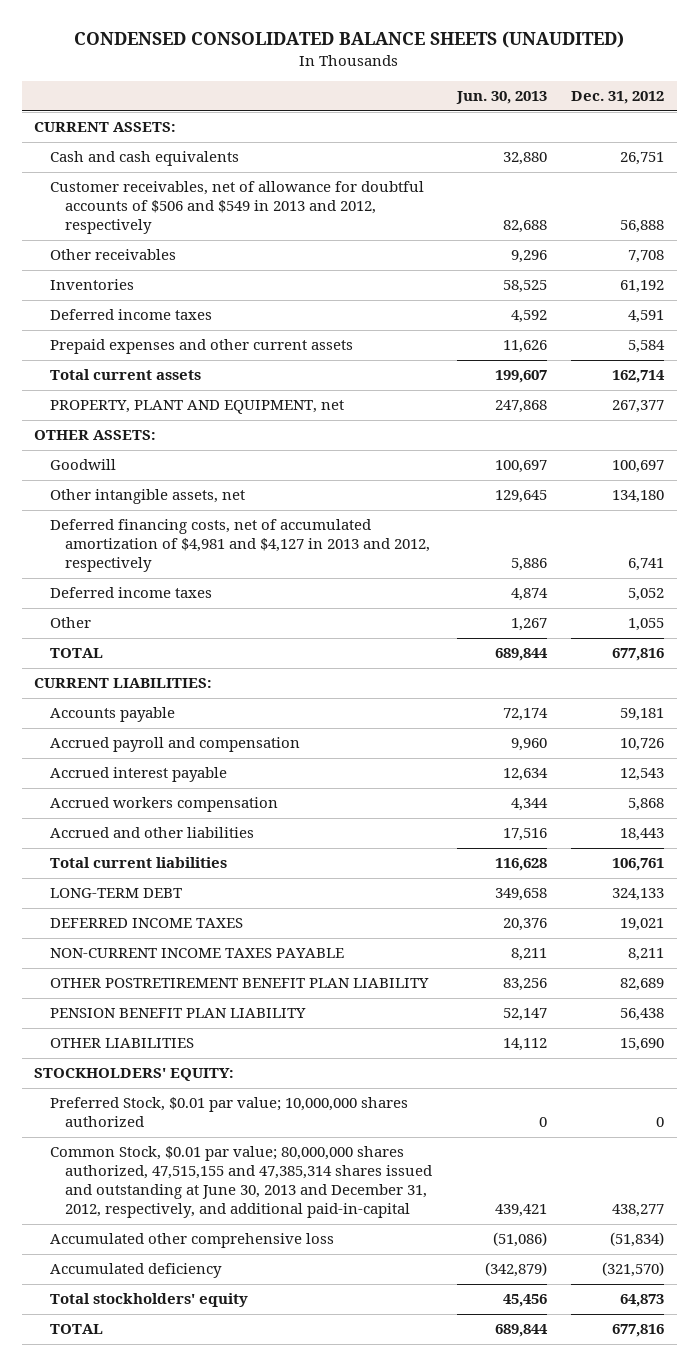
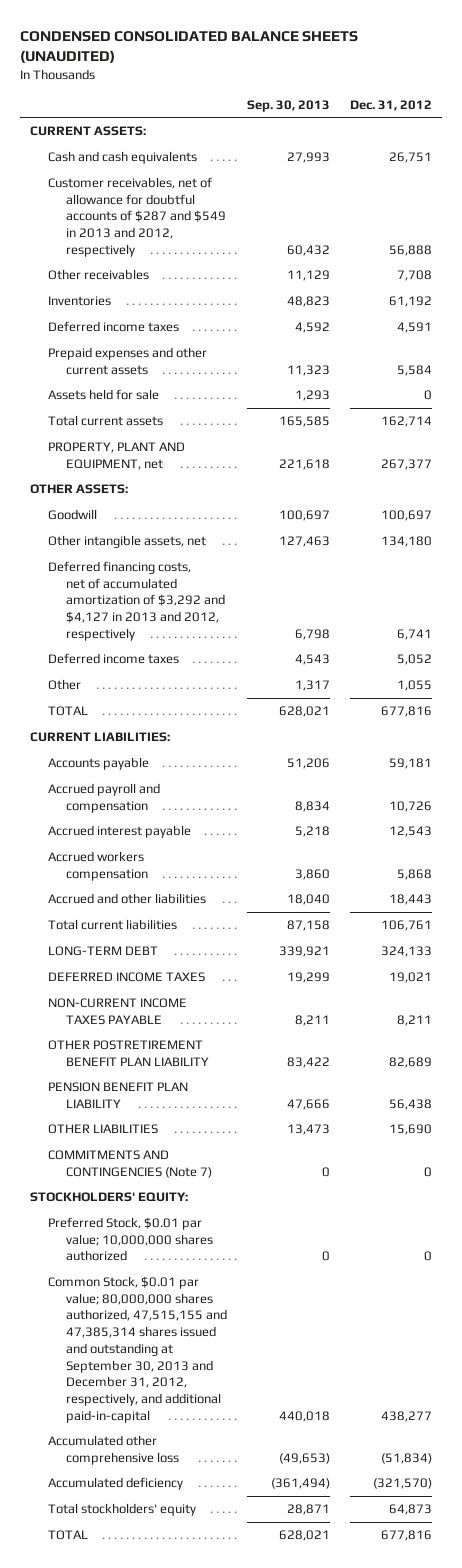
- | Jun. 30, 2013 | Dec. 31, 2012
+ | Sep. 30, 2013 | Dec. 31, 2012
- Customer receivables, net of allowance for doubtful accounts of $506 and $549 in 2013 and 2012, respectively | 82,688 | 56,888
+ Customer receivables, net of allowance for doubtful accounts of $287 and $549 in 2013 and 2012, respectively | 60,432 | 56,888
+ Assets held for sale | 1,293 | 0
- Deferred financing costs, net of accumulated amortization of $4,981 and $4,127 in 2013 and 2012, respectively | 5,886 | 6,741
+ Deferred financing costs, net of accumulated amortization of $3,292 and $4,127 in 2013 and 2012, respectively | 6,798 | 6,741
+ COMMITMENTS AND CONTINGENCIES (Note 7) | 0 | 0
- Common Stock, $0.01 par value; 80,000,000 shares authorized, 47,515,155 and 47,385,314 shares issued and outstanding at June 30, 2013 and December 31, 2012, respectively, and additional paid-in-capital | 439,421 | 438,277
+ Common Stock, $0.01 par value; 80,000,000 shares authorized, 47,515,155 and 47,385,314 shares issued and outstanding at September 30, 2013 and December 31, 2012, respectively, and additional paid-in-capital | 440,018 | 438,277

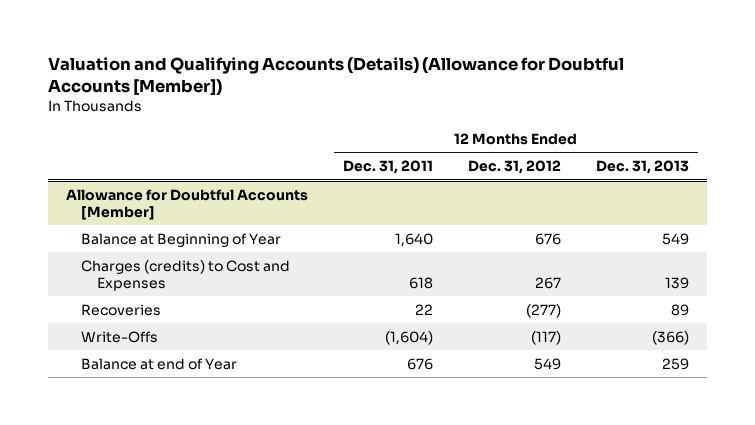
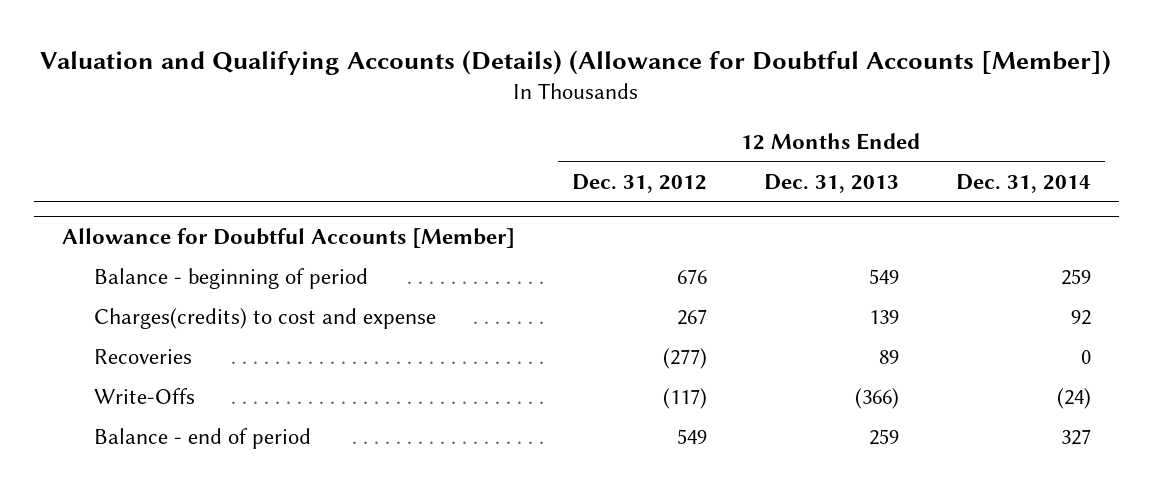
- | 12 Months Ended Dec. 31, 2011 | 12 Months Ended Dec. 31, 2012 | 12 Months Ended Dec. 31, 2013
+ | 12 Months Ended Dec. 31, 2012 | 12 Months Ended Dec. 31, 2013 | 12 Months Ended Dec. 31, 2014
@ Allowance for Doubtful Accounts [Member]
- Balance at Beginning of Year | 1,640 | 676 | 549
- Charges (credits) to Cost and Expenses | 618 | 267 | 139
+ Balance - beginning of period | 676 | 549 | 259
+ Charges(credits) to cost and expense | 267 | 139 | 92
- Balance at end of Year | 676 | 549 | 259
+ Balance - end of period | 549 | 259 | 327

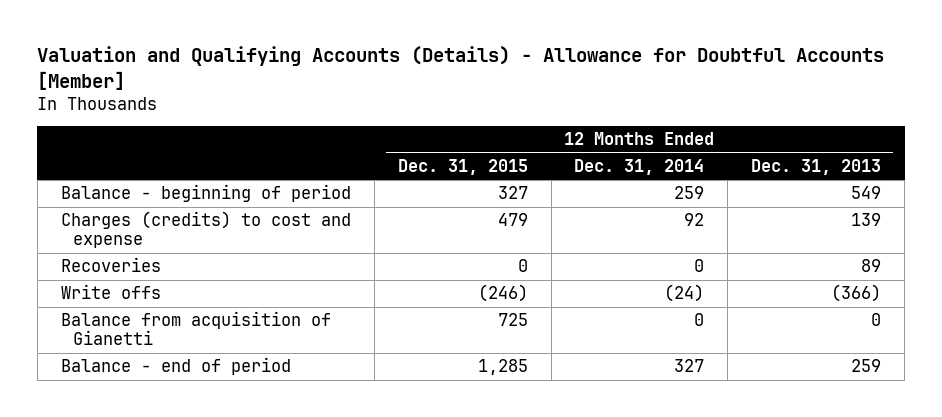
- Valuation and Qualifying Accounts (Details) (Allowance for Doubtful Accounts [Member])
+ Valuation and Qualifying Accounts (Details) - Allowance for Doubtful Accounts [Member]
- | 12 Months Ended Dec. 31, 2012 | 12 Months Ended Dec. 31, 2013 | 12 Months Ended Dec. 31, 2014
+ | 12 Months Ended Dec. 31, 2015 | 12 Months Ended Dec. 31, 2014 | 12 Months Ended Dec. 31, 2013
- Allowance for Doubtful Accounts [Member]
- Charges(credits) to cost and expense | 267 | 139 | 92
+ Charges (credits) to cost and expense | 479 | 92 | 139
- Write-Offs | (117) | (366) | (24)
+ Write offs | (246) | (24) | (366)
+ Balance from acquisition of Gianetti | 725 | 0 | 0

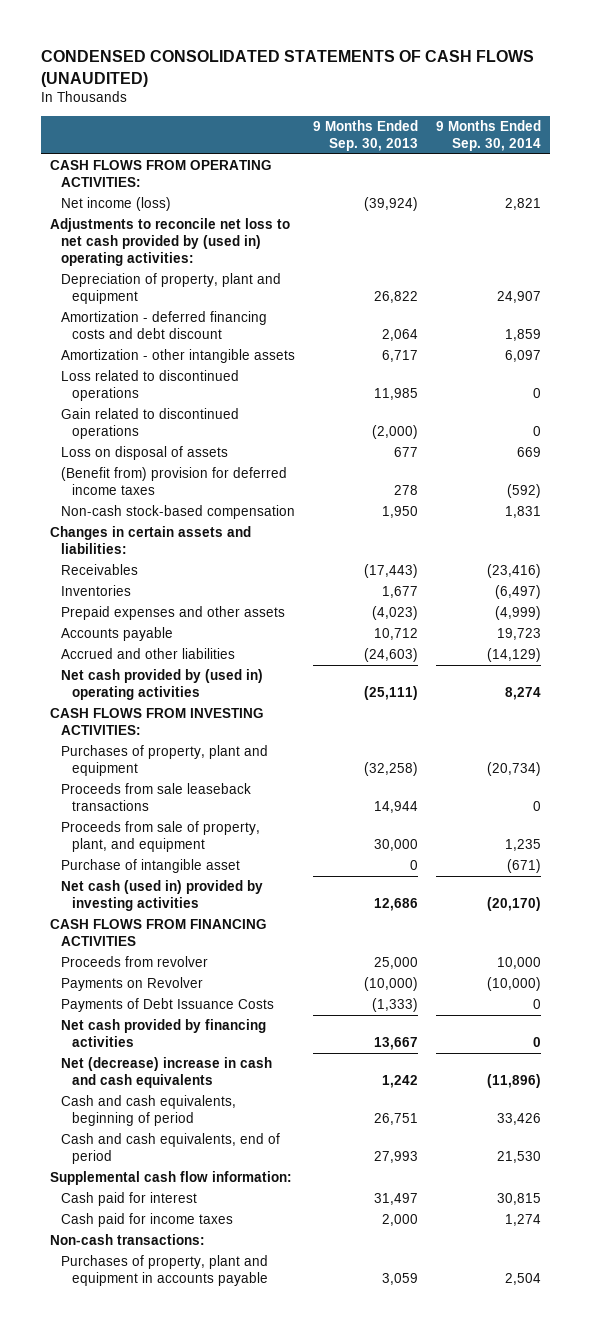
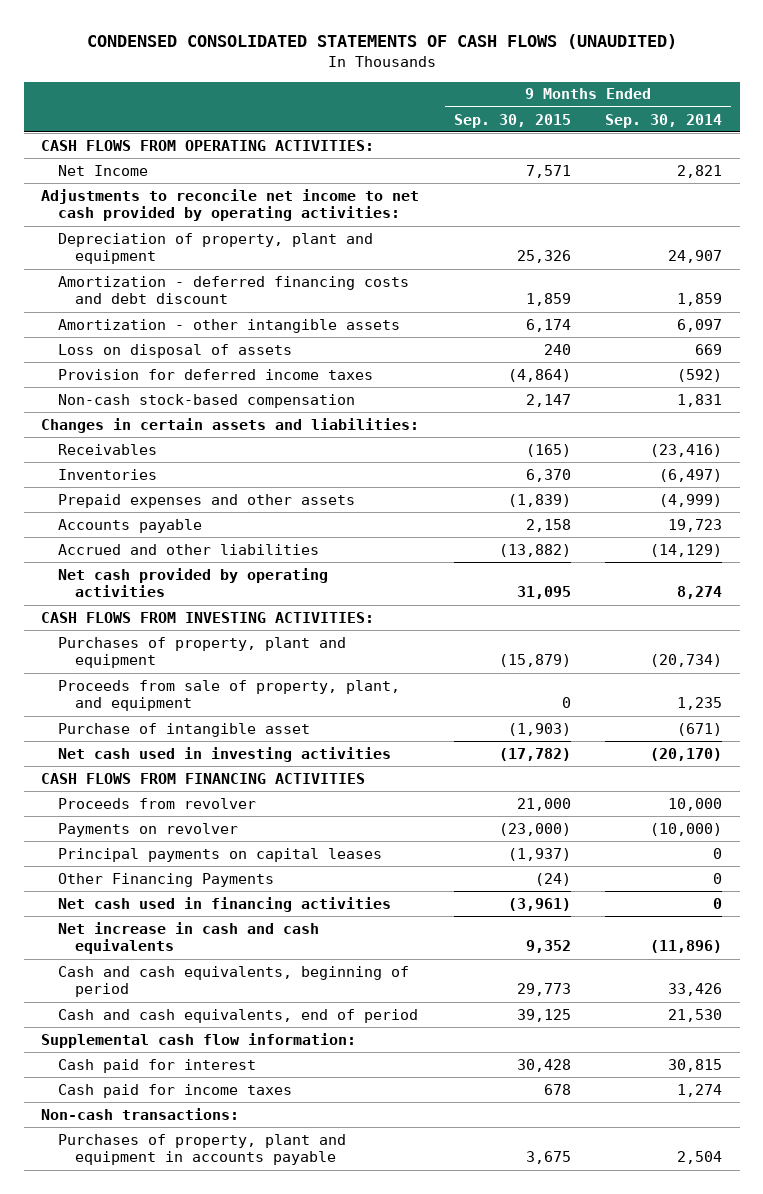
- | 9 Months Ended Sep. 30, 2013 | 9 Months Ended Sep. 30, 2014
+ | 9 Months Ended Sep. 30, 2015 | 9 Months Ended Sep. 30, 2014
- Net income (loss) | (39,924) | 2,821
- Adjustments to reconcile net loss to net cash provided by (used in) operating activities:
+ Net Income | 7,571 | 2,821
+ Adjustments to reconcile net income to net cash provided by operating activities:
- Loss related to discontinued operations | 11,985 | 0
- Gain related to discontinued operations | (2,000) | 0
- (Benefit from) provision for deferred income taxes | 278 | (592)
+ Provision for deferred income taxes | (4,864) | (592)
- Net cash provided by (used in) operating activities | (25,111) | 8,274
+ Net cash provided by operating activities | 31,095 | 8,274
- Proceeds from sale leaseback transactions | 14,944 | 0
- Net cash (used in) provided by investing activities | 12,686 | (20,170)
+ Net cash used in investing activities | (17,782) | (20,170)
- Payments on Revolver | (10,000) | (10,000)
- Payments of Debt Issuance Costs | (1,333) | 0
- Net cash provided by financing activities | 13,667 | 0
- Net (decrease) increase in cash and cash equivalents | 1,242 | (11,896)
+ Payments on revolver | (23,000) | (10,000)
+ Principal payments on capital leases | (1,937) | 0
+ Other Financing Payments | (24) | 0
+ Net cash used in financing activities | (3,961) | 0
+ Net increase in cash and cash equivalents | 9,352 | (11,896)

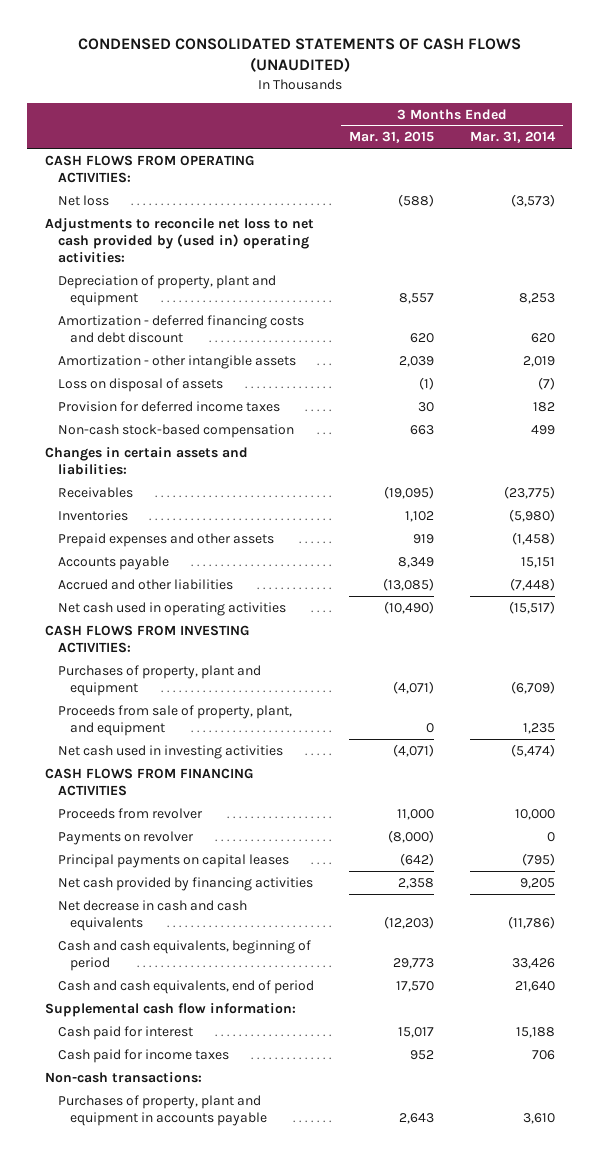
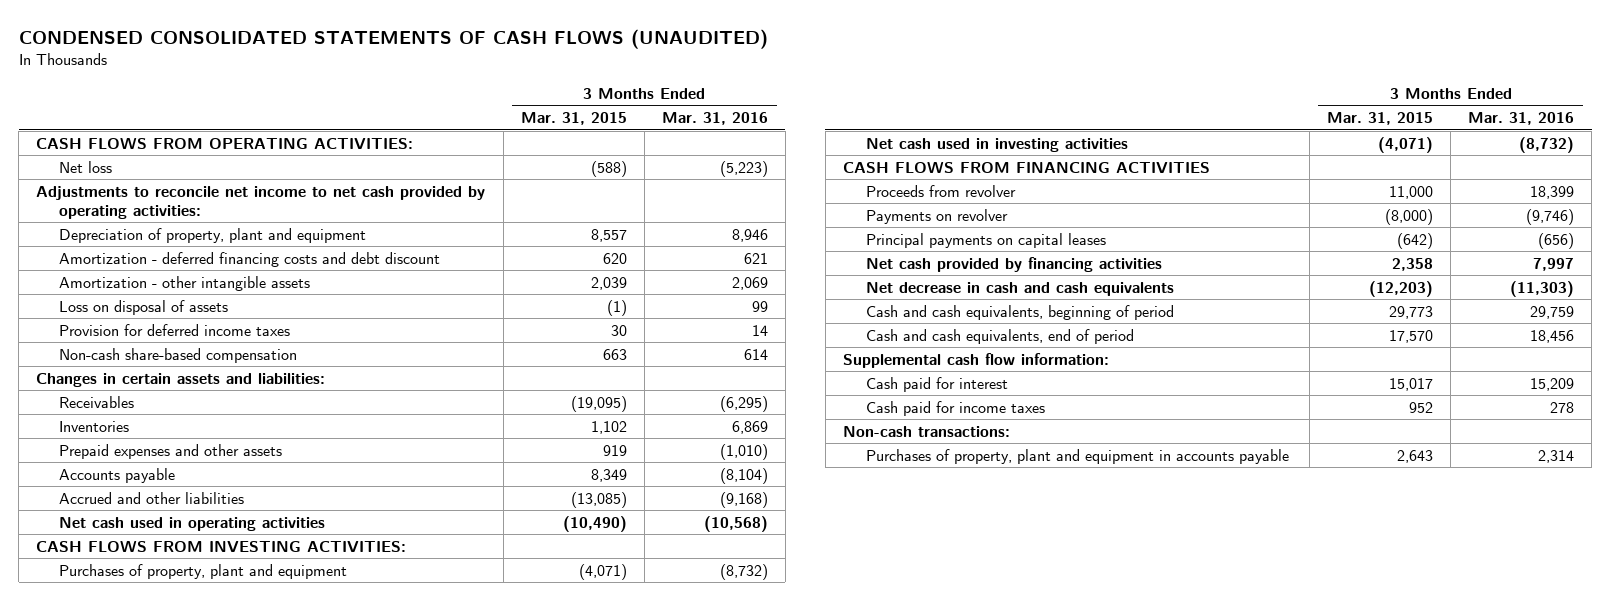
- | 3 Months Ended Mar. 31, 2015 | 3 Months Ended Mar. 31, 2014
+ | 3 Months Ended Mar. 31, 2015 | 3 Months Ended Mar. 31, 2016
- Adjustments to reconcile net loss to net cash provided by (used in) operating activities:
+ Adjustments to reconcile net income to net cash provided by operating activities:
- Non-cash stock-based compensation | 663 | 499
+ Non-cash share-based compensation | 663 | 614
- Proceeds from sale of property, plant, and equipment | 0 | 1,235

